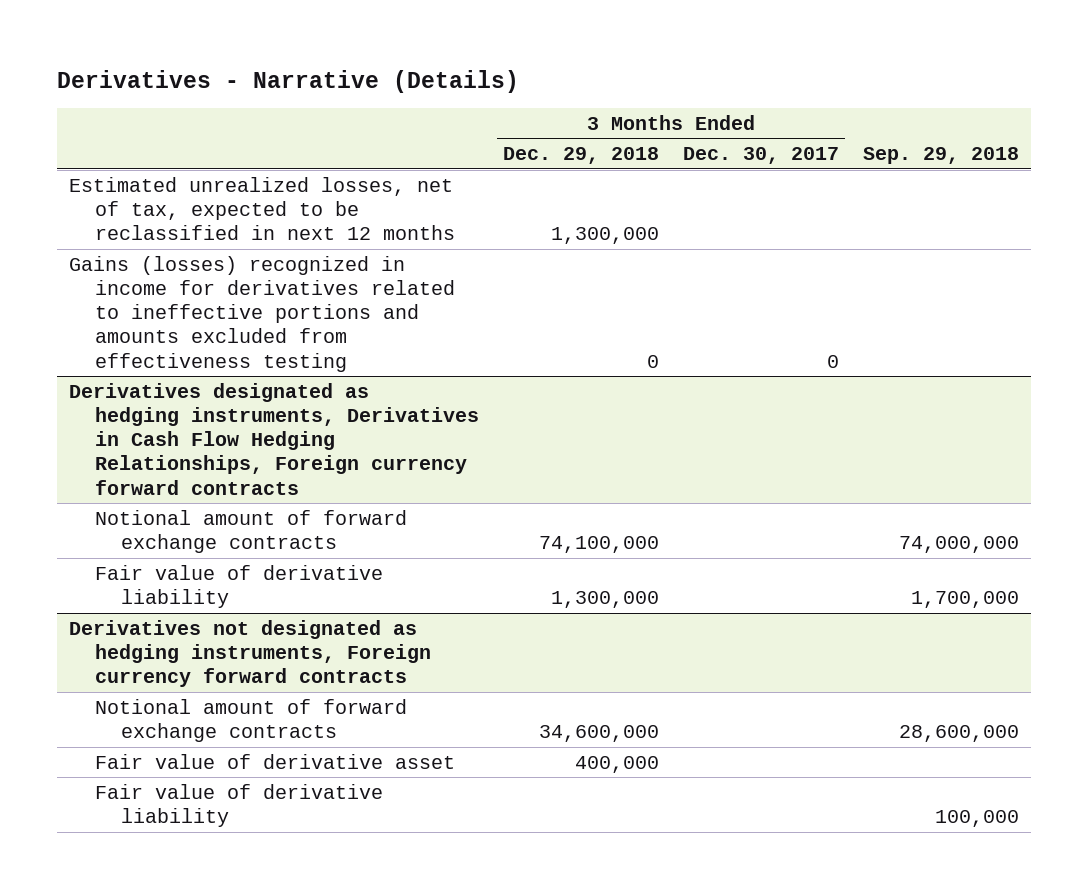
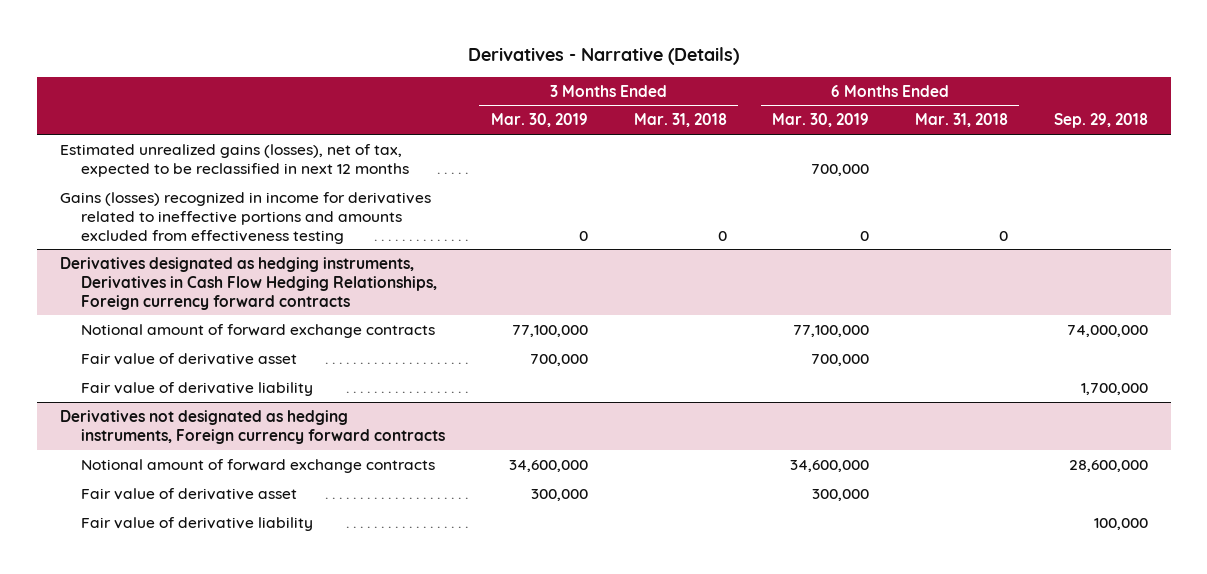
- | 3 Months Ended Dec. 29, 2018 | 3 Months Ended Dec. 30, 2017 | Sep. 29, 2018
+ | 3 Months Ended Mar. 30, 2019 | 3 Months Ended Mar. 31, 2018 | 6 Months Ended Mar. 30, 2019 | 6 Months Ended Mar. 31, 2018 | Sep. 29, 2018
- Estimated unrealized losses, net of tax, expected to be reclassified in next 12 months | 1,300,000 | |
+ Estimated unrealized gains (losses), net of tax, expected to be reclassified in next 12 months | | | 700,000 | |
@ Derivatives designated as hedging instruments, Derivatives in Cash Flow Hedging Relationships, Foreign currency forward contracts
+ Fair value of derivative asset | 700,000 | | 700,000 | |

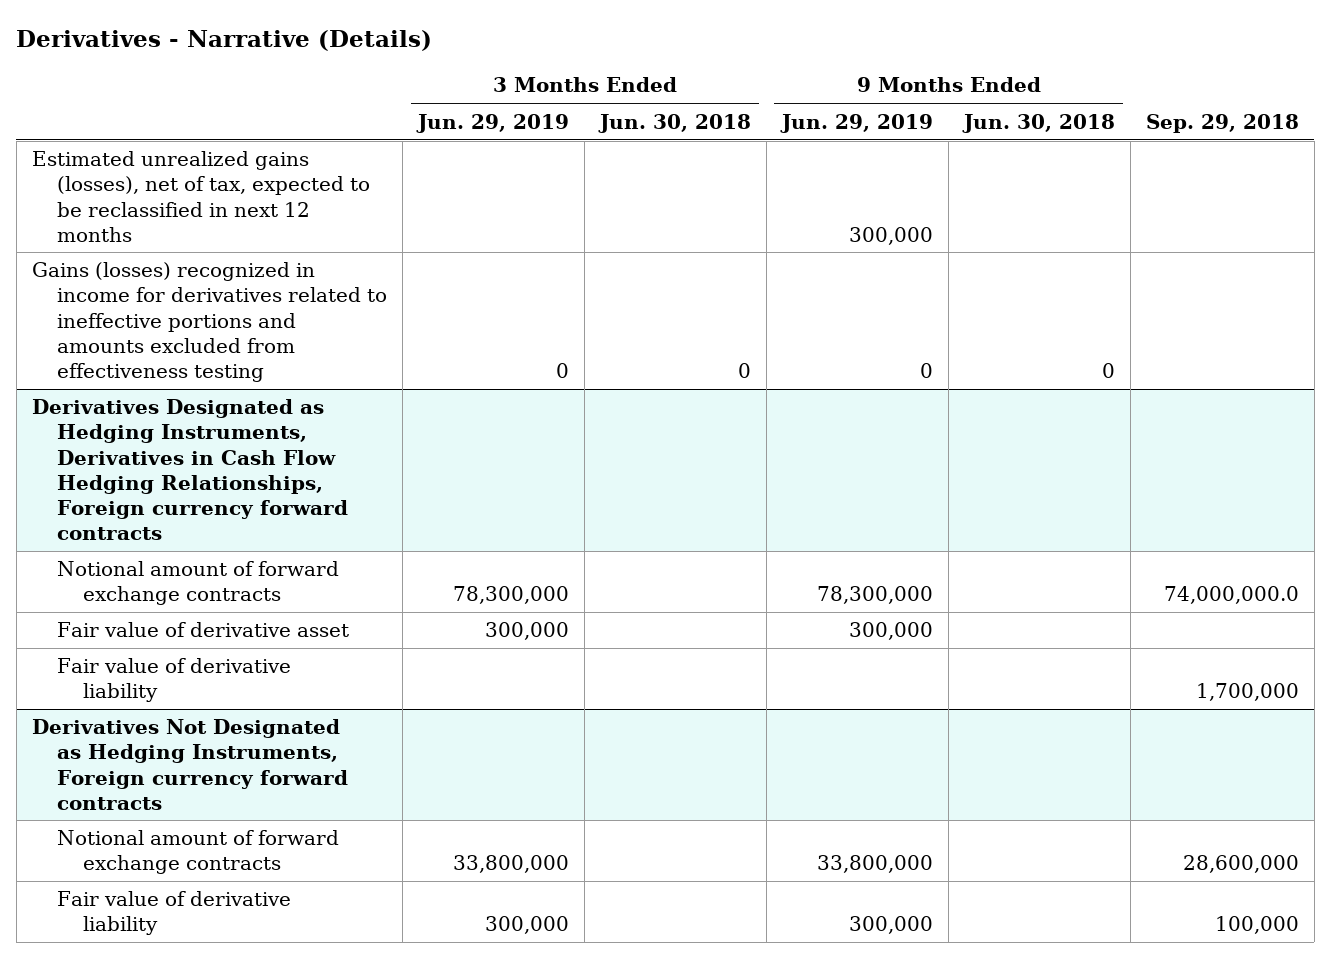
- | 3 Months Ended Mar. 30, 2019 | 3 Months Ended Mar. 31, 2018 | 6 Months Ended Mar. 30, 2019 | 6 Months Ended Mar. 31, 2018 | Sep. 29, 2018
+ | 3 Months Ended Jun. 29, 2019 | 3 Months Ended Jun. 30, 2018 | 9 Months Ended Jun. 29, 2019 | 9 Months Ended Jun. 30, 2018 | Sep. 29, 2018
- Derivatives designated as hedging instruments, Derivatives in Cash Flow Hedging Relationships, Foreign currency forward contracts
- Notional amount of forward exchange contracts | 77,100,000 | | 77,100,000 | | 74,000,000
+ Derivatives Designated as Hedging Instruments, Derivatives in Cash Flow Hedging Relationships, Foreign currency forward contracts
+ Notional amount of forward exchange contracts | 78,300,000 | | 78,300,000 | | 74,000,000.0
- Derivatives not designated as hedging instruments, Foreign currency forward contracts
+ Derivatives Not Designated as Hedging Instruments, Foreign currency forward contracts
- Fair value of derivative asset | 300,000 | | 300,000 | |

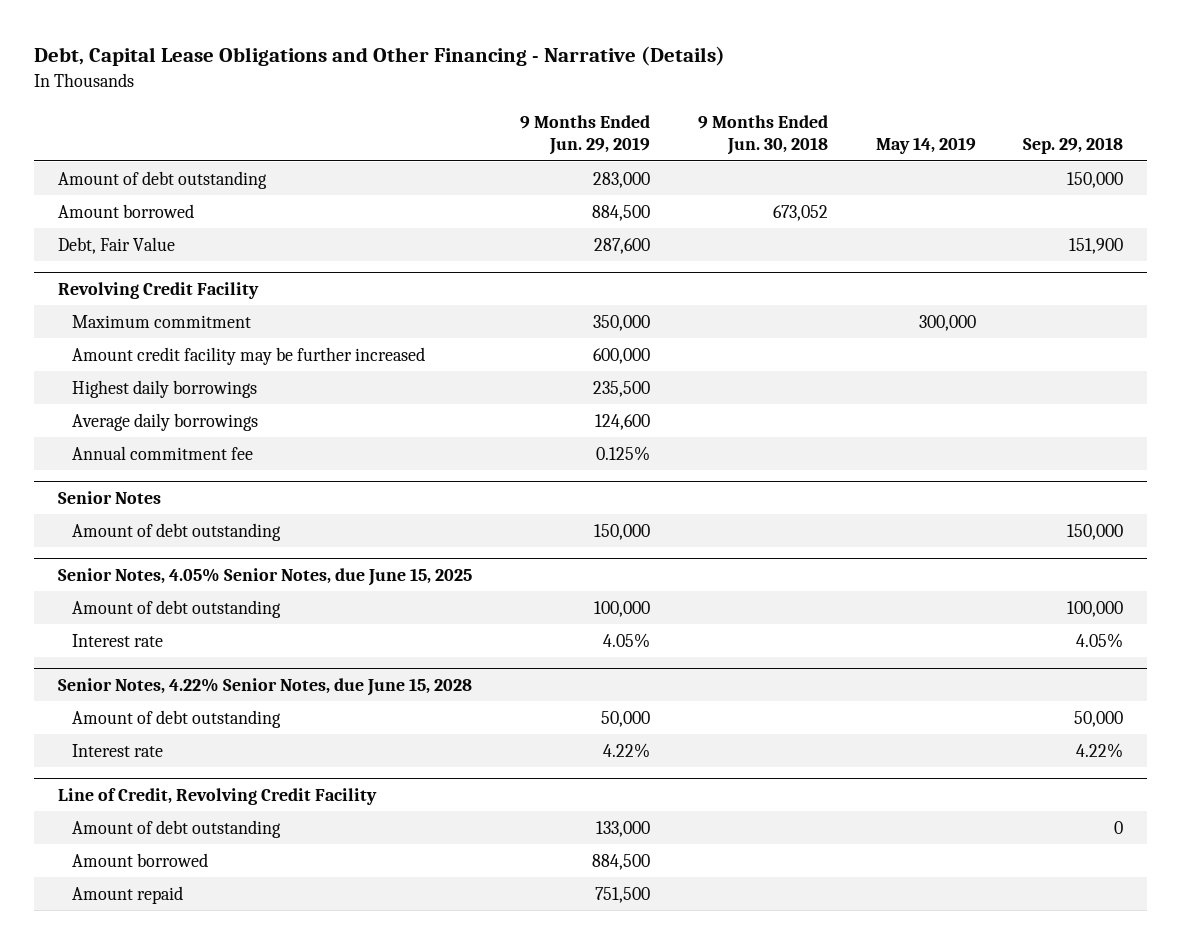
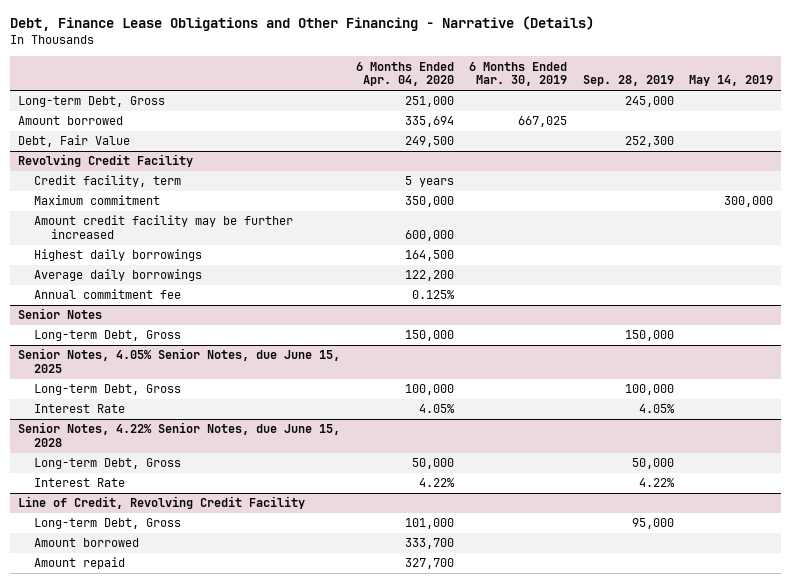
- Debt, Capital Lease Obligations and Other Financing - Narrative (Details)
+ Debt, Finance Lease Obligations and Other Financing - Narrative (Details)
- | 9 Months Ended Jun. 29, 2019 | 9 Months Ended Jun. 30, 2018 | May 14, 2019 | Sep. 29, 2018
+ | 6 Months Ended Apr. 04, 2020 | 6 Months Ended Mar. 30, 2019 | Sep. 28, 2019 | May 14, 2019
- Amount of debt outstanding | 283,000 | | | 150,000
+ Long-term Debt, Gross | 251,000 | | 245,000 |
@ Revolving Credit Facility
+ Credit facility, term | 5 years | | |
@ Senior Notes
- Amount of debt outstanding | 150,000 | | | 150,000
+ Long-term Debt, Gross | 150,000 | | 150,000 |
@ Senior Notes, 4.05% Senior Notes, due June 15, 2025
- Amount of debt outstanding | 100,000 | | | 100,000
- Interest rate | 4.05% | | | 4.05%
+ Long-term Debt, Gross | 100,000 | | 100,000 |
+ Interest Rate | 4.05% | | 4.05% |
@ Senior Notes, 4.22% Senior Notes, due June 15, 2028
- Amount of debt outstanding | 50,000 | | | 50,000
- Interest rate | 4.22% | | | 4.22%
+ Long-term Debt, Gross | 50,000 | | 50,000 |
+ Interest Rate | 4.22% | | 4.22% |
@ Line of Credit, Revolving Credit Facility
- Amount of debt outstanding | 133,000 | | | 0
+ Long-term Debt, Gross | 101,000 | | 95,000 |

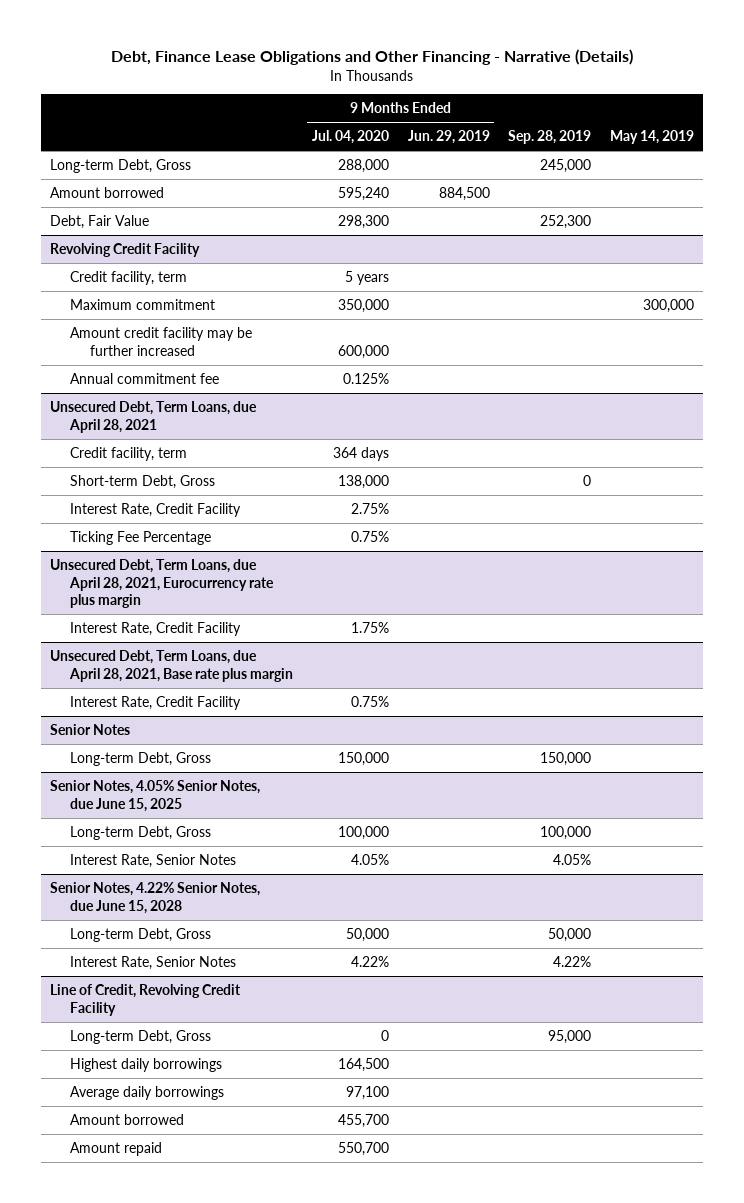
- | 6 Months Ended Apr. 04, 2020 | 6 Months Ended Mar. 30, 2019 | Sep. 28, 2019 | May 14, 2019
+ | 9 Months Ended Jul. 04, 2020 | 9 Months Ended Jun. 29, 2019 | Sep. 28, 2019 | May 14, 2019
@ Revolving Credit Facility
- Highest daily borrowings | 164,500 | | |
- Average daily borrowings | 122,200 | | |
+ Unsecured Debt, Term Loans, due April 28, 2021
+ Credit facility, term | 364 days | | |
+ Short-term Debt, Gross | 138,000 | | 0 |
+ Interest Rate, Credit Facility | 2.75% | | |
+ Ticking Fee Percentage | 0.75% | | |
+ Unsecured Debt, Term Loans, due April 28, 2021, Eurocurrency rate plus margin
+ Interest Rate, Credit Facility | 1.75% | | |
+ Unsecured Debt, Term Loans, due April 28, 2021, Base rate plus margin
+ Interest Rate, Credit Facility | 0.75% | | |
@ Senior Notes, 4.05% Senior Notes, due June 15, 2025
- Interest Rate | 4.05% | | 4.05% |
+ Interest Rate, Senior Notes | 4.05% | | 4.05% |
@ Senior Notes, 4.22% Senior Notes, due June 15, 2028
- Interest Rate | 4.22% | | 4.22% |
+ Interest Rate, Senior Notes | 4.22% | | 4.22% |
@ Line of Credit, Revolving Credit Facility
+ Highest daily borrowings | 164,500 | | |
+ Average daily borrowings | 97,100 | | |

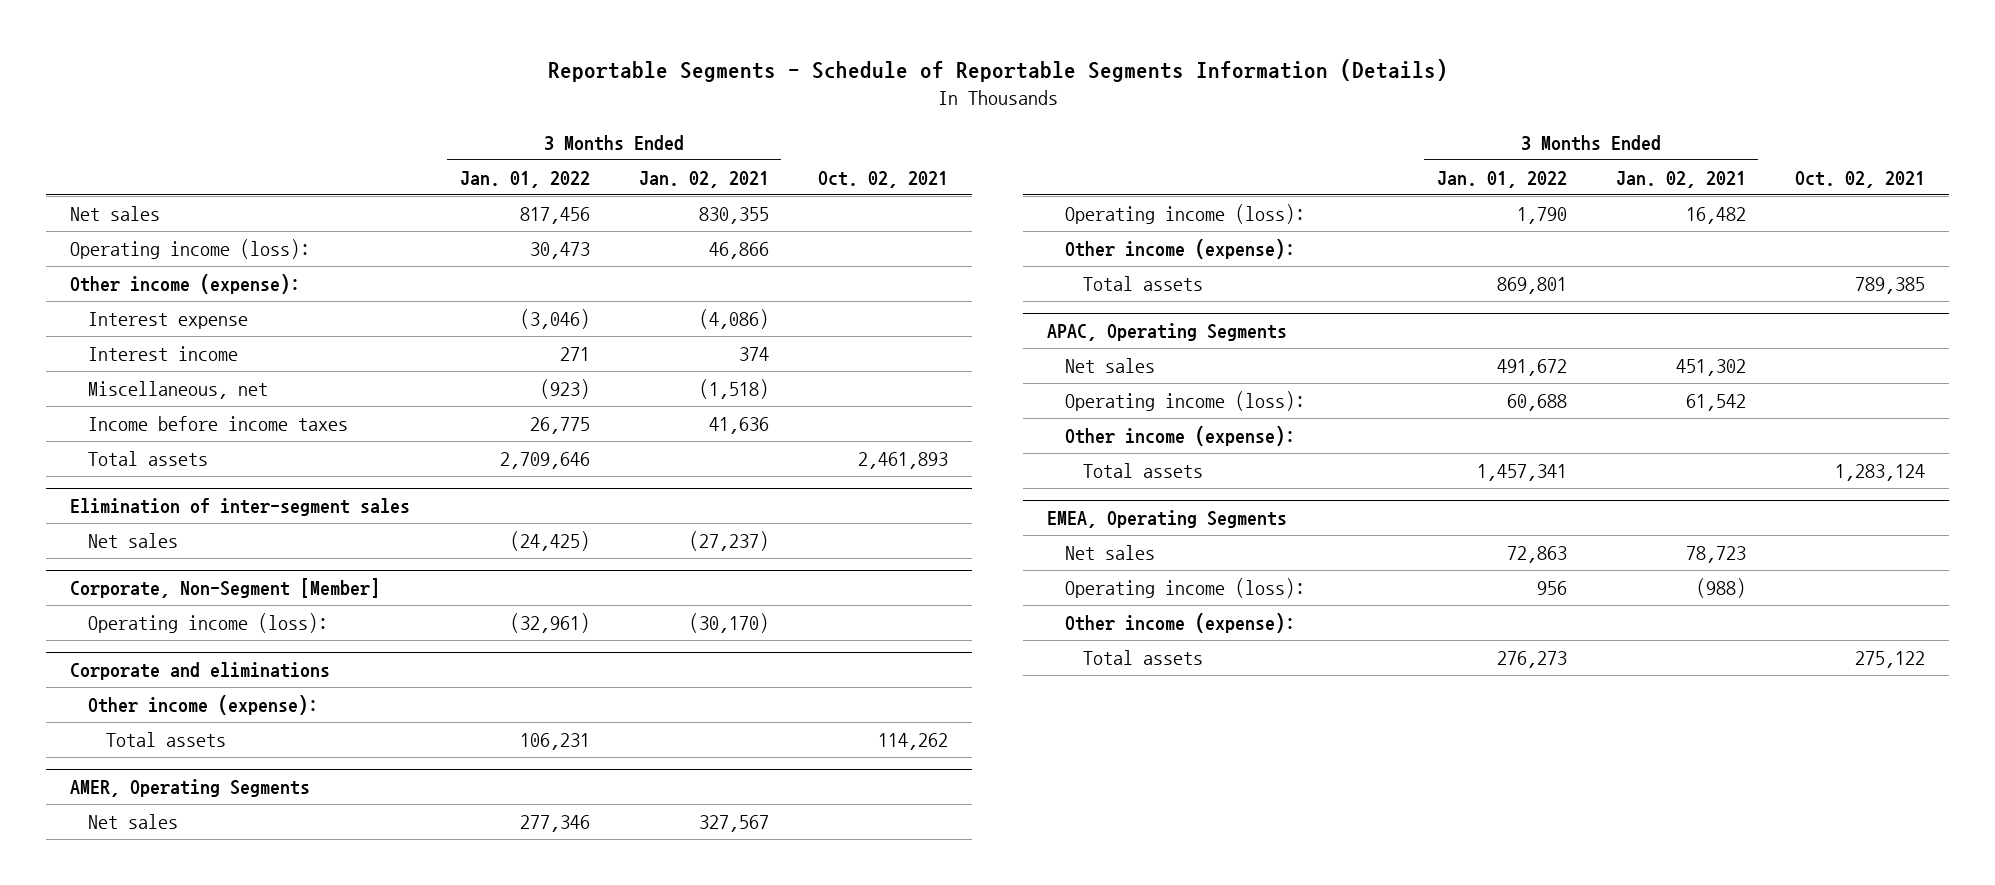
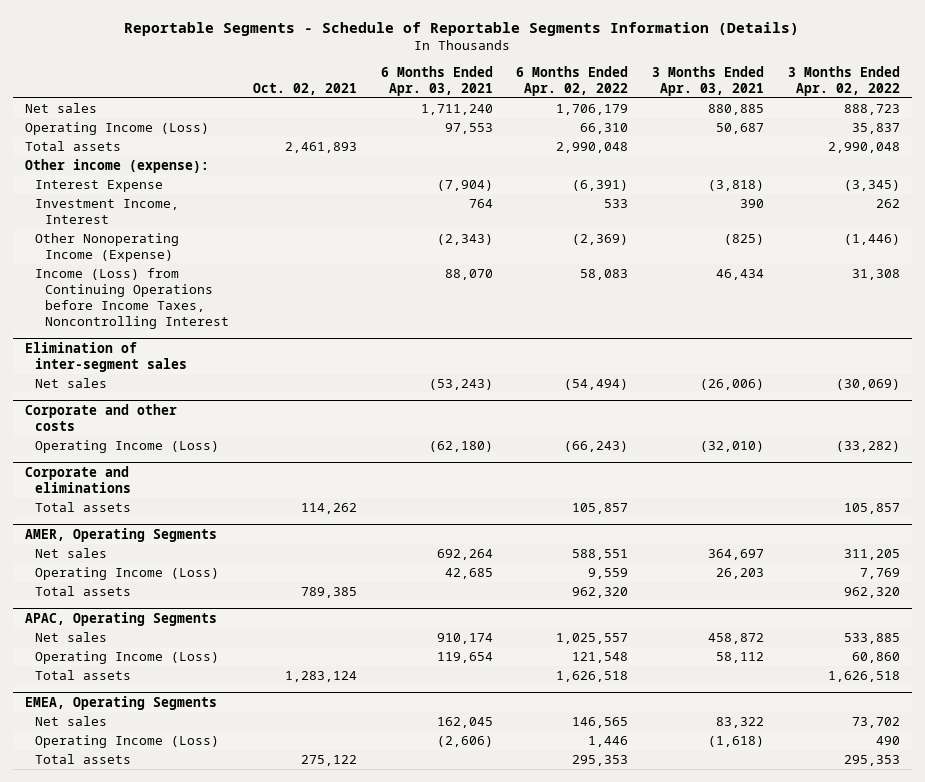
- | 3 Months Ended Jan. 01, 2022 | 3 Months Ended Jan. 02, 2021 | Oct. 02, 2021
+ | Oct. 02, 2021 | 6 Months Ended Apr. 03, 2021 | 6 Months Ended Apr. 02, 2022 | 3 Months Ended Apr. 03, 2021 | 3 Months Ended Apr. 02, 2022
- Operating income (loss): | 30,473 | 46,866 |
- Interest expense | (3,046) | (4,086) |
- Interest income | 271 | 374 |
- Miscellaneous, net | (923) | (1,518) |
- Income before income taxes | 26,775 | 41,636 |
+ Operating Income (Loss) | | 97,553 | 66,310 | 50,687 | 35,837
moved down: Other income (expense):
+ Interest Expense | | (7,904) | (6,391) | (3,818) | (3,345)
+ Investment Income, Interest | | 764 | 533 | 390 | 262
+ Other Nonoperating Income (Expense) | | (2,343) | (2,369) | (825) | (1,446)
+ Income (Loss) from Continuing Operations before Income Taxes, Noncontrolling Interest | | 88,070 | 58,083 | 46,434 | 31,308
- Corporate, Non-Segment [Member]
- Operating income (loss): | (32,961) | (30,170) |
+ Corporate and other costs
+ Operating Income (Loss) | | (62,180) | (66,243) | (32,010) | (33,282)
@ Corporate and eliminations
- Other income (expense):
@ AMER, Operating Segments
- Operating income (loss): | 1,790 | 16,482 |
- Other income (expense):
+ Operating Income (Loss) | | 42,685 | 9,559 | 26,203 | 7,769
@ APAC, Operating Segments
- Operating income (loss): | 60,688 | 61,542 |
- Other income (expense):
+ Operating Income (Loss) | | 119,654 | 121,548 | 58,112 | 60,860
@ EMEA, Operating Segments
- Operating income (loss): | 956 | (988) |
- Other income (expense):
+ Operating Income (Loss) | | (2,606) | 1,446 | (1,618) | 490

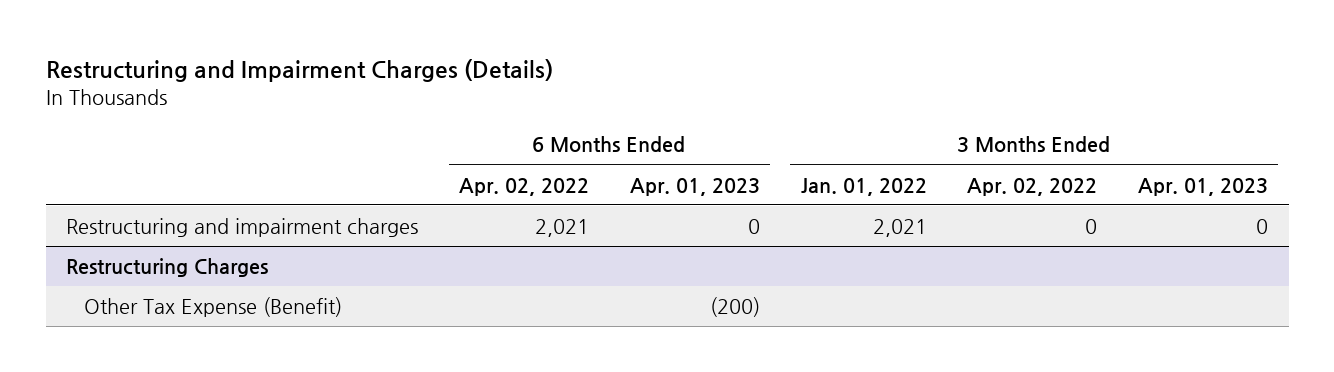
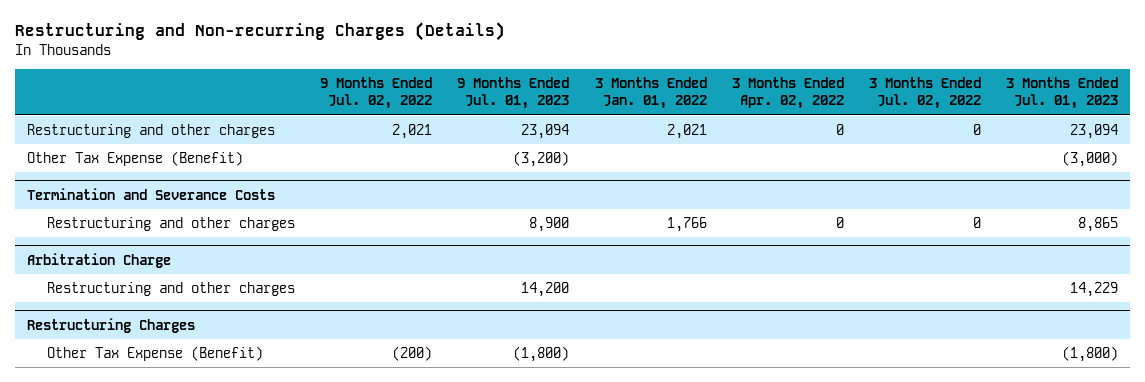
- Restructuring and Impairment Charges (Details)
+ Restructuring and Non-recurring Charges (Details)
- | 6 Months Ended Apr. 02, 2022 | 6 Months Ended Apr. 01, 2023 | 3 Months Ended Jan. 01, 2022 | 3 Months Ended Apr. 02, 2022 | 3 Months Ended Apr. 01, 2023
+ | 9 Months Ended Jul. 02, 2022 | 9 Months Ended Jul. 01, 2023 | 3 Months Ended Jan. 01, 2022 | 3 Months Ended Apr. 02, 2022 | 3 Months Ended Jul. 02, 2022 | 3 Months Ended Jul. 01, 2023
- Restructuring and impairment charges | 2,021 | 0 | 2,021 | 0 | 0
+ Restructuring and other charges | 2,021 | 23,094 | 2,021 | 0 | 0 | 23,094
+ Other Tax Expense (Benefit) | | (3,200) | | | | (3,000)
+ Termination and Severance Costs
+ Restructuring and other charges | | 8,900 | 1,766 | 0 | 0 | 8,865
+ Arbitration Charge
+ Restructuring and other charges | | 14,200 | | | | 14,229

